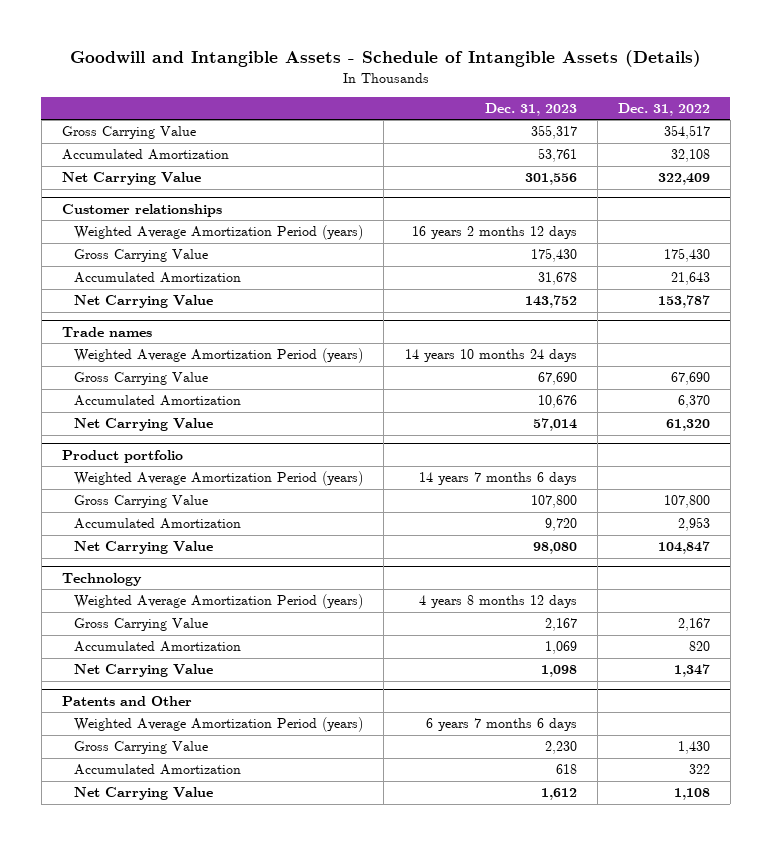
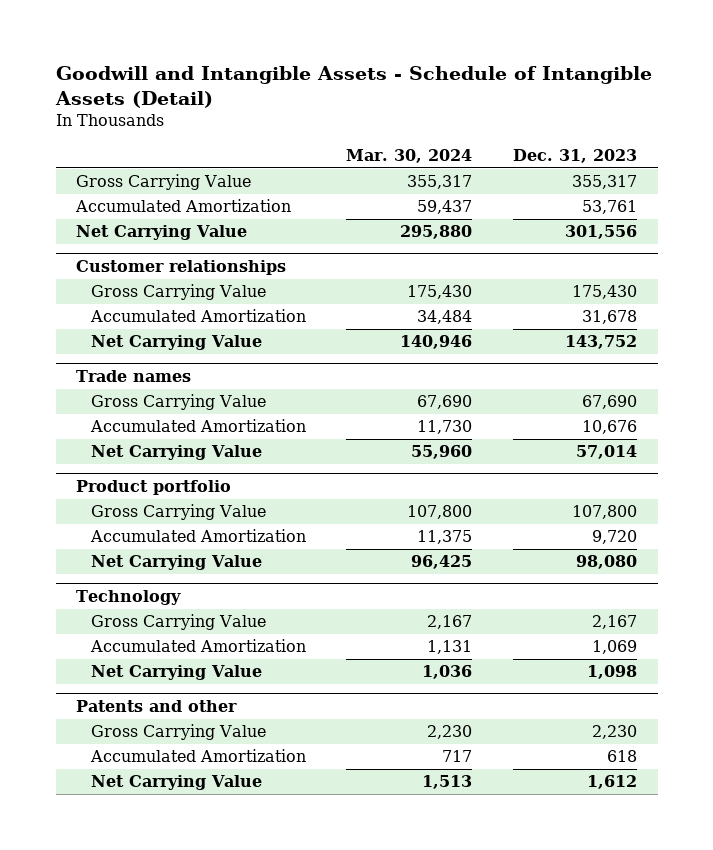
- Goodwill and Intangible Assets - Schedule of Intangible Assets (Details)
+ Goodwill and Intangible Assets - Schedule of Intangible Assets (Detail)
- | Dec. 31, 2023 | Dec. 31, 2022
+ | Mar. 30, 2024 | Dec. 31, 2023
@ Customer relationships
- Weighted Average Amortization Period (years) | 16 years 2 months 12 days |
@ Trade names
- Weighted Average Amortization Period (years) | 14 years 10 months 24 days |
@ Product portfolio
- Weighted Average Amortization Period (years) | 14 years 7 months 6 days |
@ Technology
- Weighted Average Amortization Period (years) | 4 years 8 months 12 days |
- Patents and Other
- Weighted Average Amortization Period (years) | 6 years 7 months 6 days |
+ Patents and other

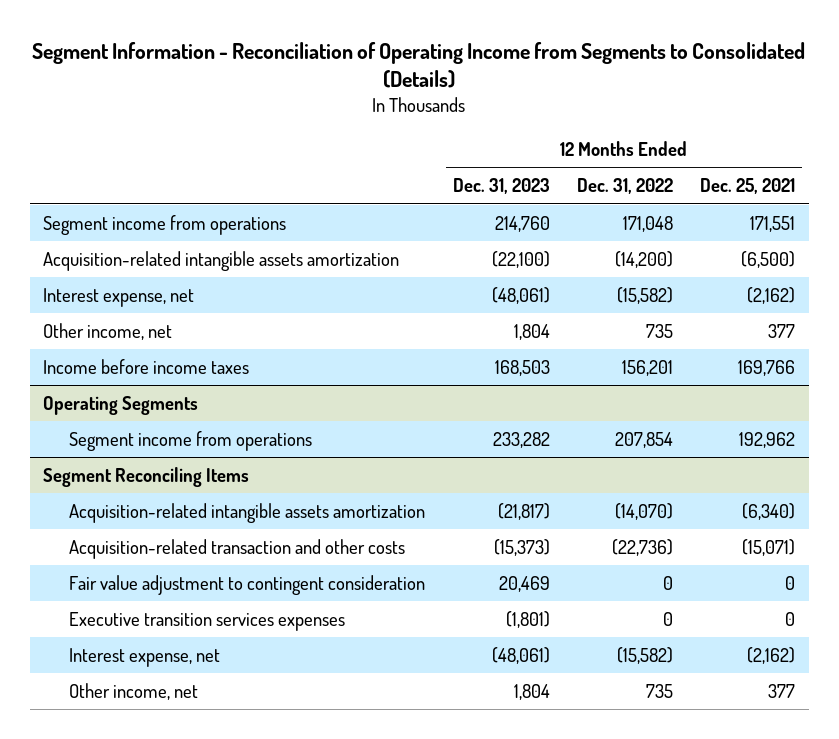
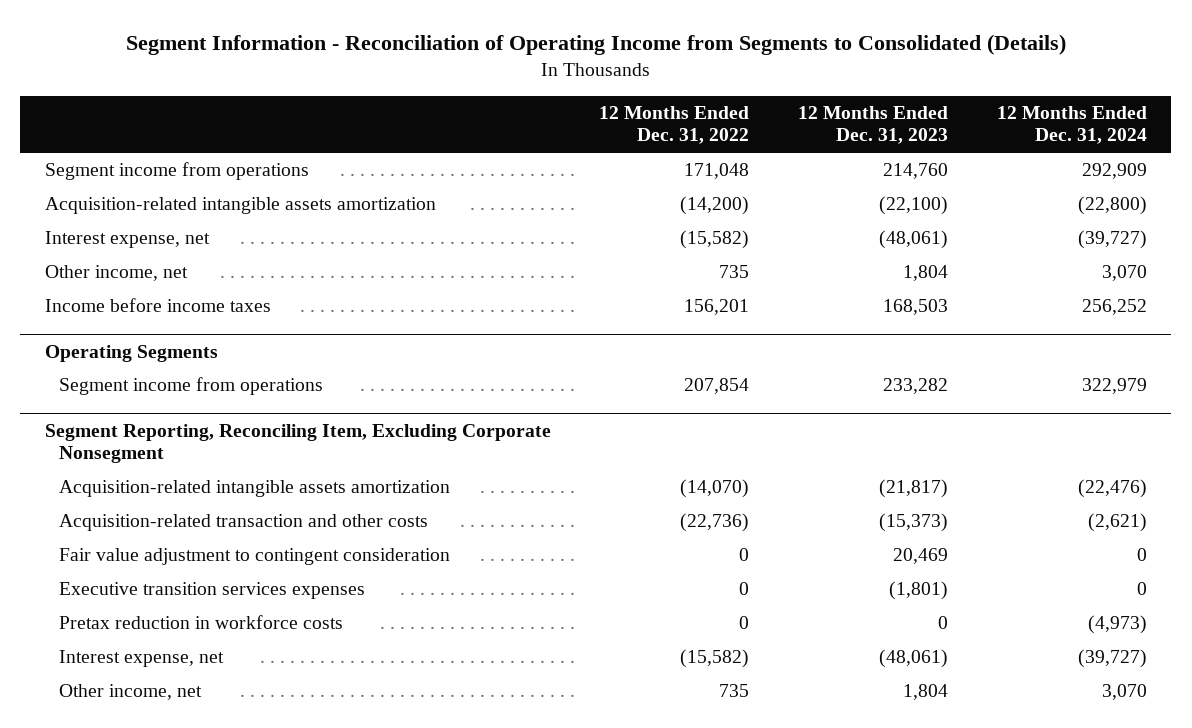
- | 12 Months Ended Dec. 31, 2023 | 12 Months Ended Dec. 31, 2022 | 12 Months Ended Dec. 25, 2021
+ | 12 Months Ended Dec. 31, 2022 | 12 Months Ended Dec. 31, 2023 | 12 Months Ended Dec. 31, 2024
- Segment Reconciling Items
+ Segment Reporting, Reconciling Item, Excluding Corporate Nonsegment
+ Pretax reduction in workforce costs | 0 | 0 | (4,973)

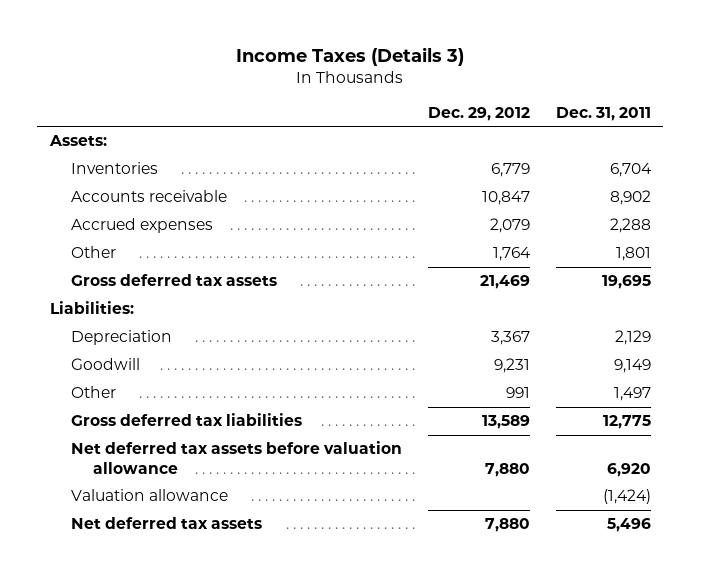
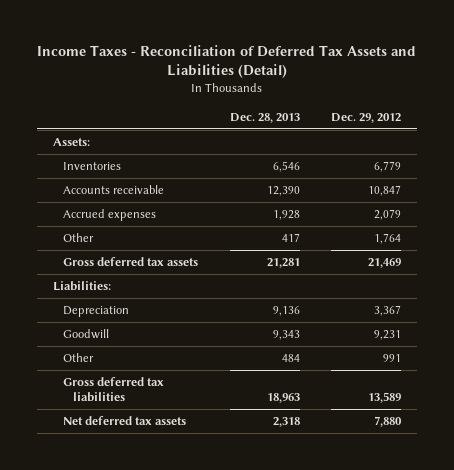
- Income Taxes (Details 3)
+ Income Taxes - Reconciliation of Deferred Tax Assets and Liabilities (Detail)
- | Dec. 29, 2012 | Dec. 31, 2011
+ | Dec. 28, 2013 | Dec. 29, 2012
- Net deferred tax assets before valuation allowance | 7,880 | 6,920
- Valuation allowance | | (1,424)

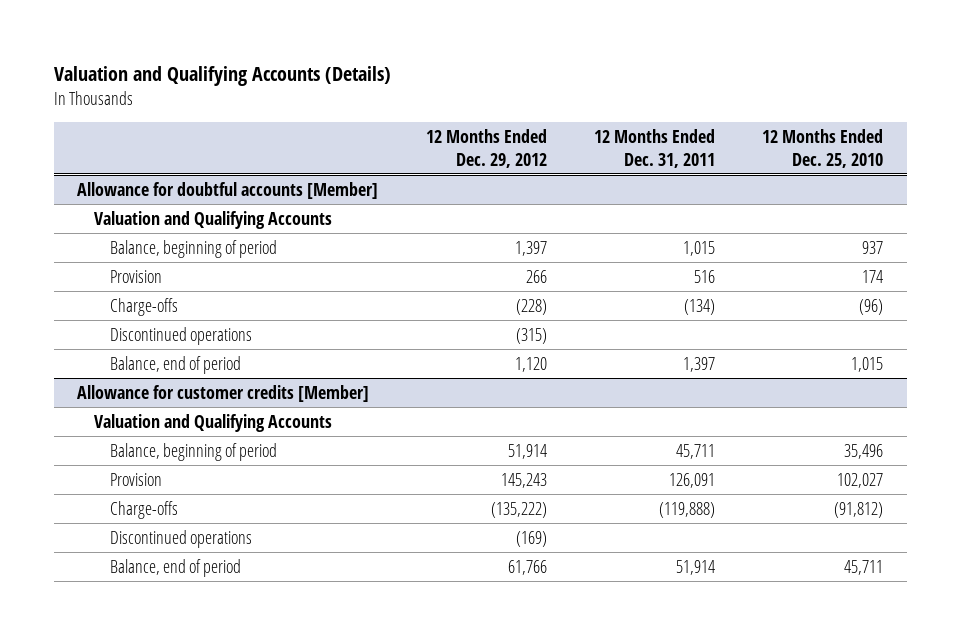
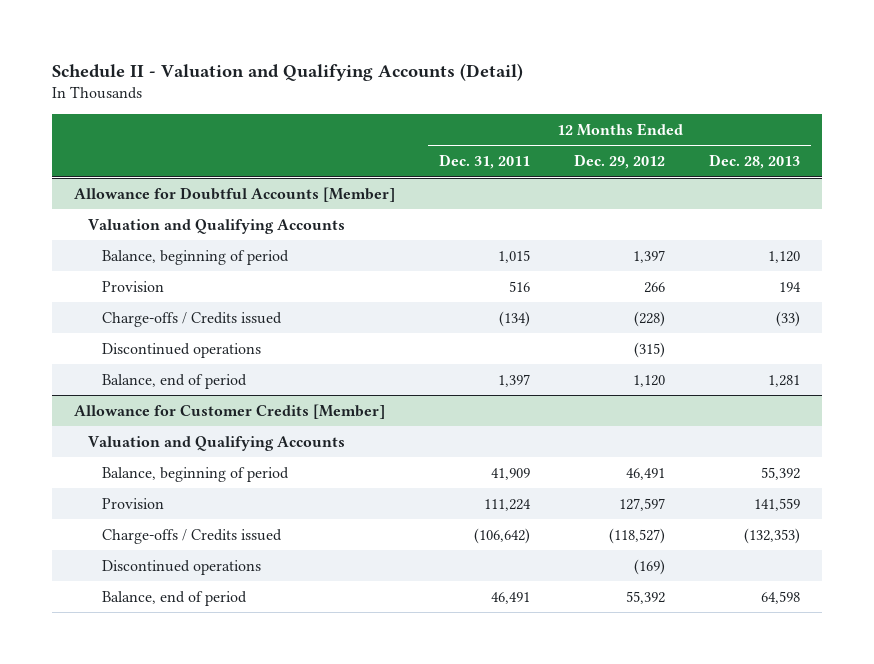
- Valuation and Qualifying Accounts (Details)
+ Schedule II - Valuation and Qualifying Accounts (Detail)
- | 12 Months Ended Dec. 29, 2012 | 12 Months Ended Dec. 31, 2011 | 12 Months Ended Dec. 25, 2010
+ | 12 Months Ended Dec. 31, 2011 | 12 Months Ended Dec. 29, 2012 | 12 Months Ended Dec. 28, 2013
- Allowance for doubtful accounts [Member]
+ Allowance for Doubtful Accounts [Member]
- Charge-offs | (228) | (134) | (96)
+ Charge-offs / Credits issued | (134) | (228) | (33)
- Allowance for customer credits [Member]
+ Allowance for Customer Credits [Member]
- Balance, beginning of period | 51,914 | 45,711 | 35,496
- Provision | 145,243 | 126,091 | 102,027
- Charge-offs | (135,222) | (119,888) | (91,812)
+ Balance, beginning of period | 41,909 | 46,491 | 55,392
+ Provision | 111,224 | 127,597 | 141,559
+ Charge-offs / Credits issued | (106,642) | (118,527) | (132,353)
- Balance, end of period | 61,766 | 51,914 | 45,711
+ Balance, end of period | 46,491 | 55,392 | 64,598

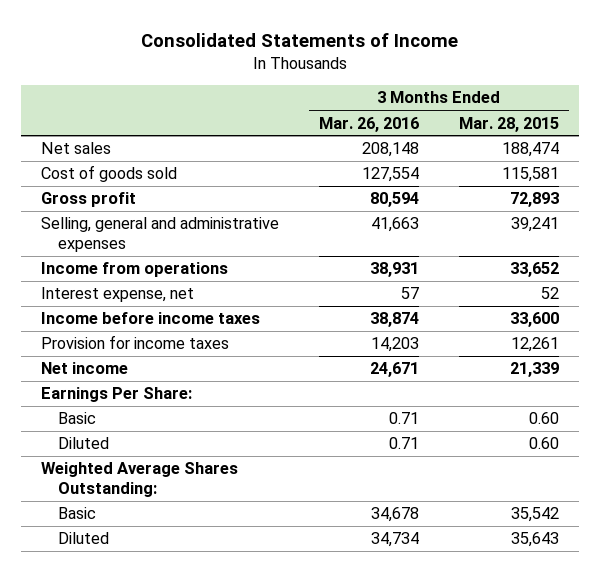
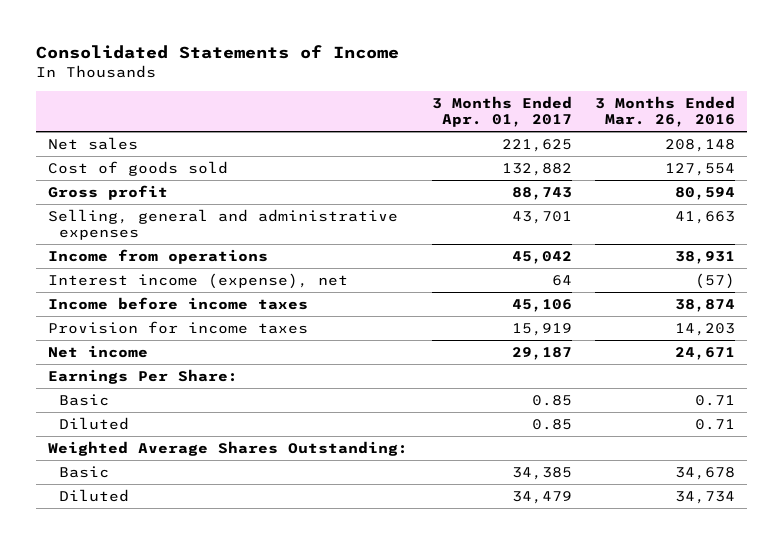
- | 3 Months Ended Mar. 26, 2016 | 3 Months Ended Mar. 28, 2015
+ | 3 Months Ended Apr. 01, 2017 | 3 Months Ended Mar. 26, 2016
- Interest expense, net | 57 | 52
+ Interest income (expense), net | 64 | (57)

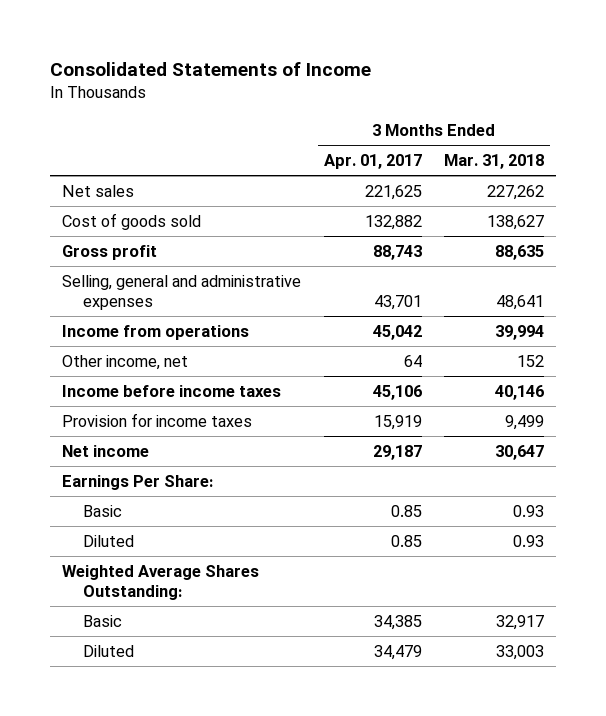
- | 3 Months Ended Apr. 01, 2017 | 3 Months Ended Mar. 26, 2016
+ | 3 Months Ended Apr. 01, 2017 | 3 Months Ended Mar. 31, 2018
- Interest income (expense), net | 64 | (57)
+ Other income, net | 64 | 152

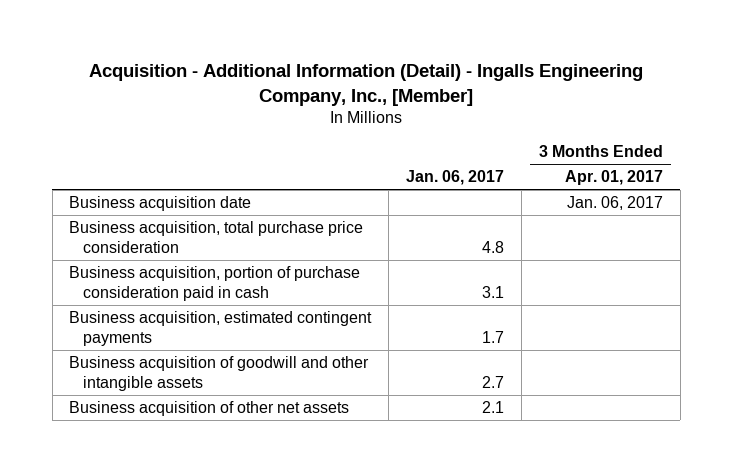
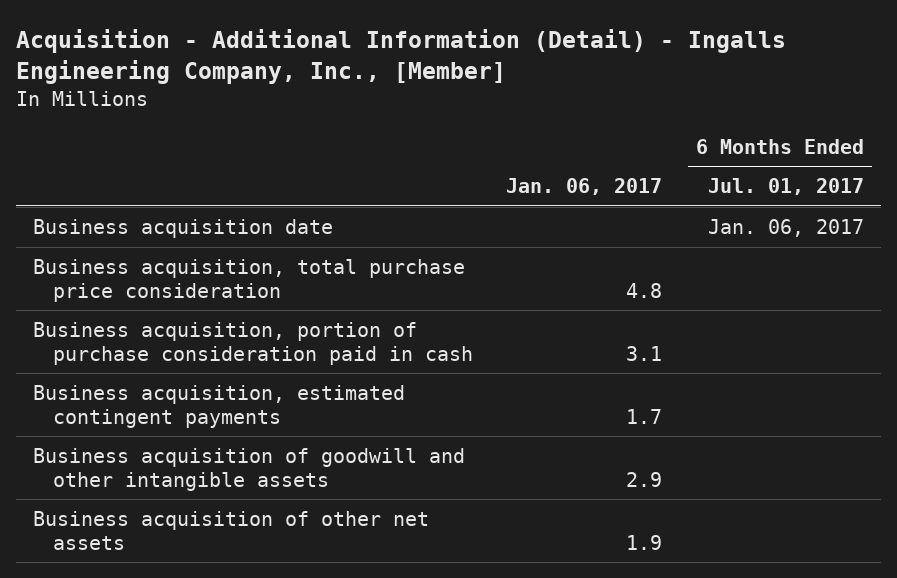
- | Jan. 06, 2017 | 3 Months Ended Apr. 01, 2017
+ | Jan. 06, 2017 | 6 Months Ended Jul. 01, 2017
- Business acquisition of goodwill and other intangible assets | 2.7 |
- Business acquisition of other net assets | 2.1 |
+ Business acquisition of goodwill and other intangible assets | 2.9 |
+ Business acquisition of other net assets | 1.9 |

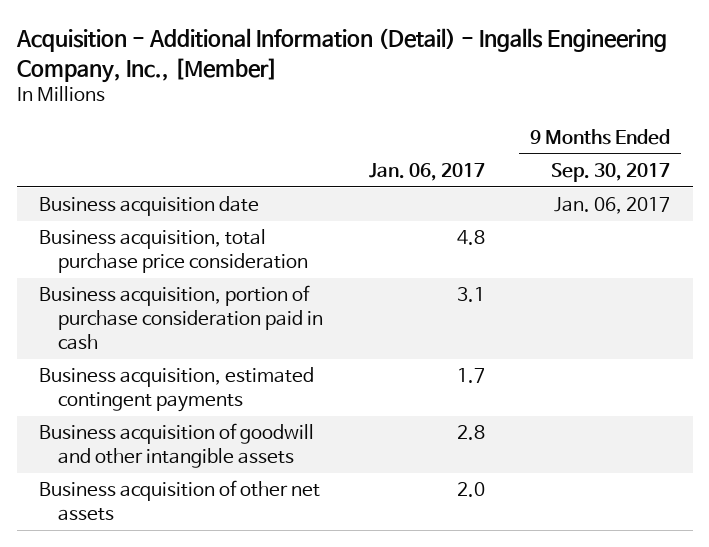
- | Jan. 06, 2017 | 6 Months Ended Jul. 01, 2017
+ | Jan. 06, 2017 | 9 Months Ended Sep. 30, 2017
- Business acquisition of goodwill and other intangible assets | 2.9 |
- Business acquisition of other net assets | 1.9 |
+ Business acquisition of goodwill and other intangible assets | 2.8 |
+ Business acquisition of other net assets | 2.0 |

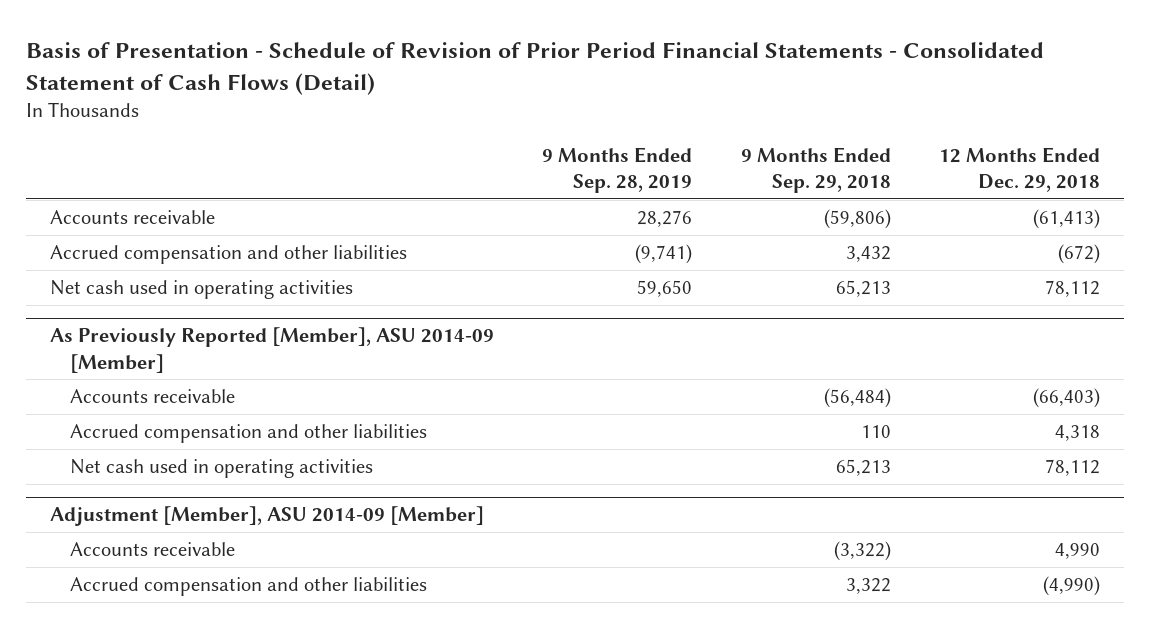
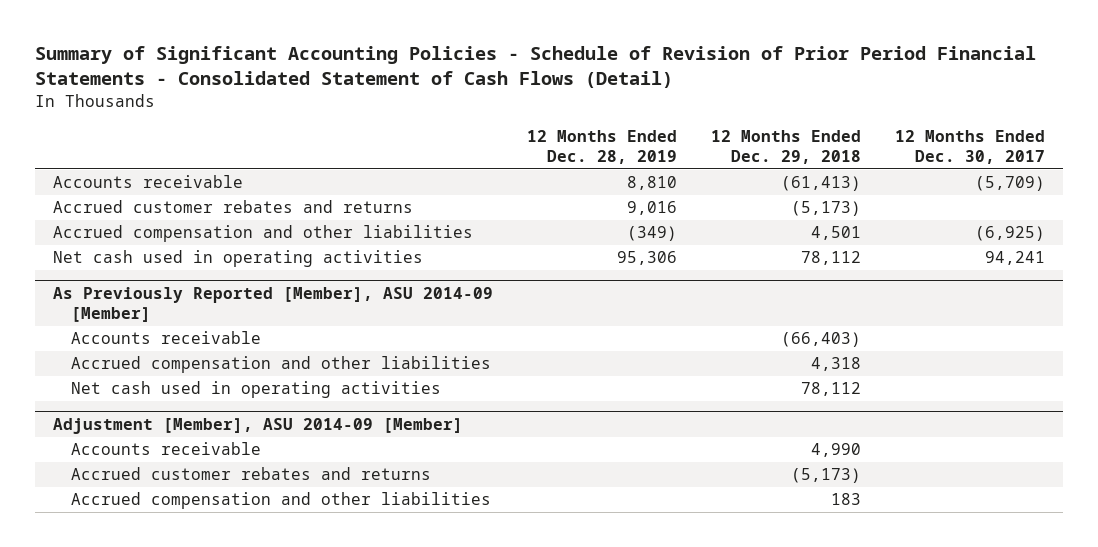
- Basis of Presentation - Schedule of Revision of Prior Period Financial Statements - Consolidated Statement of Cash Flows (Detail)
+ Summary of Significant Accounting Policies - Schedule of Revision of Prior Period Financial Statements - Consolidated Statement of Cash Flows (Detail)
- | 9 Months Ended Sep. 28, 2019 | 9 Months Ended Sep. 29, 2018 | 12 Months Ended Dec. 29, 2018
+ | 12 Months Ended Dec. 28, 2019 | 12 Months Ended Dec. 29, 2018 | 12 Months Ended Dec. 30, 2017
- Accrued compensation and other liabilities | (9,741) | 3,432 | (672)
+ Accrued customer rebates and returns | 9,016 | (5,173) |
+ Accrued compensation and other liabilities | (349) | 4,501 | (6,925)
@ Adjustment [Member], ASU 2014-09 [Member]
- Accrued compensation and other liabilities | | 3,322 | (4,990)
+ Accrued customer rebates and returns | | (5,173) |
+ Accrued compensation and other liabilities | | 183 |

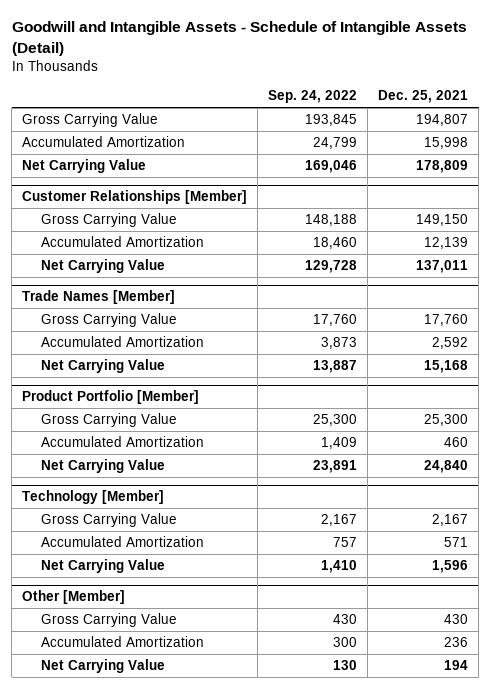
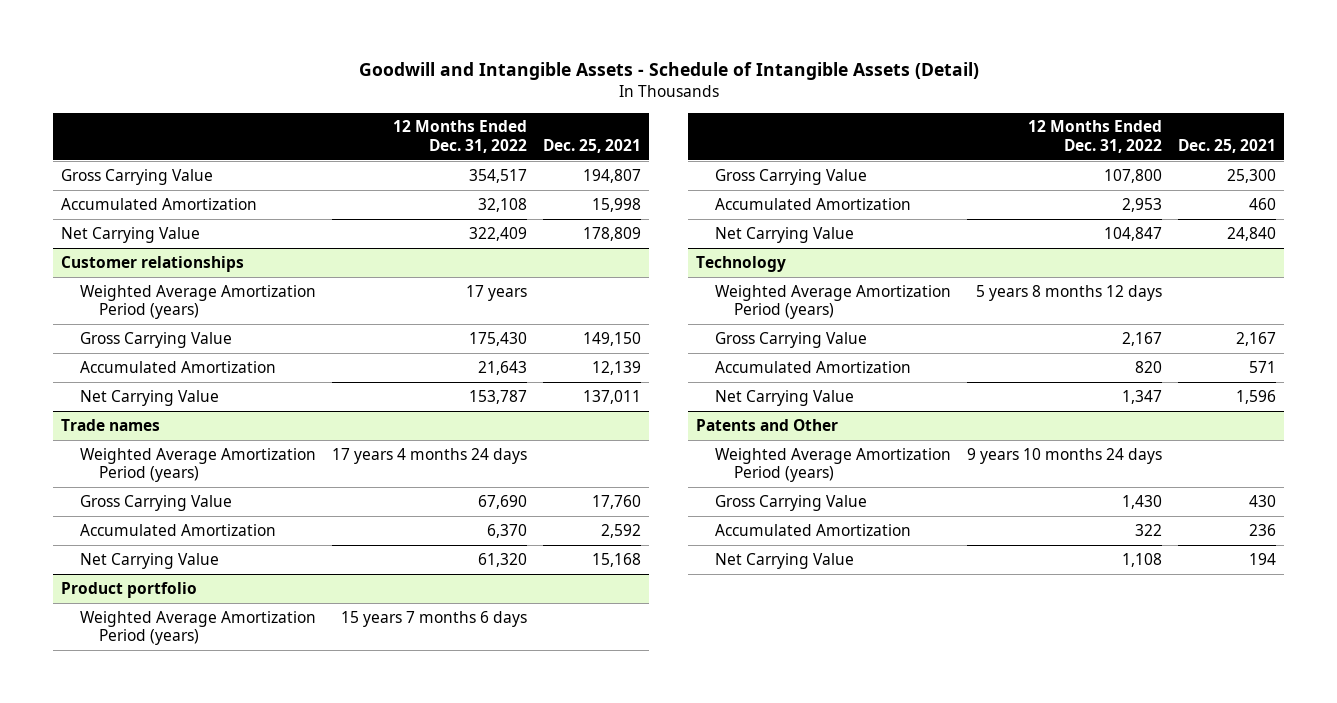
- | Sep. 24, 2022 | Dec. 25, 2021
+ | 12 Months Ended Dec. 31, 2022 | Dec. 25, 2021
- Customer Relationships [Member]
+ Customer relationships
+ Weighted Average Amortization Period (years) | 17 years |
- Trade Names [Member]
+ Trade names
+ Weighted Average Amortization Period (years) | 17 years 4 months 24 days |
- Product Portfolio [Member]
+ Product portfolio
+ Weighted Average Amortization Period (years) | 15 years 7 months 6 days |
- Technology [Member]
+ Technology
+ Weighted Average Amortization Period (years) | 5 years 8 months 12 days |
- Other [Member]
+ Patents and Other
+ Weighted Average Amortization Period (years) | 9 years 10 months 24 days |

